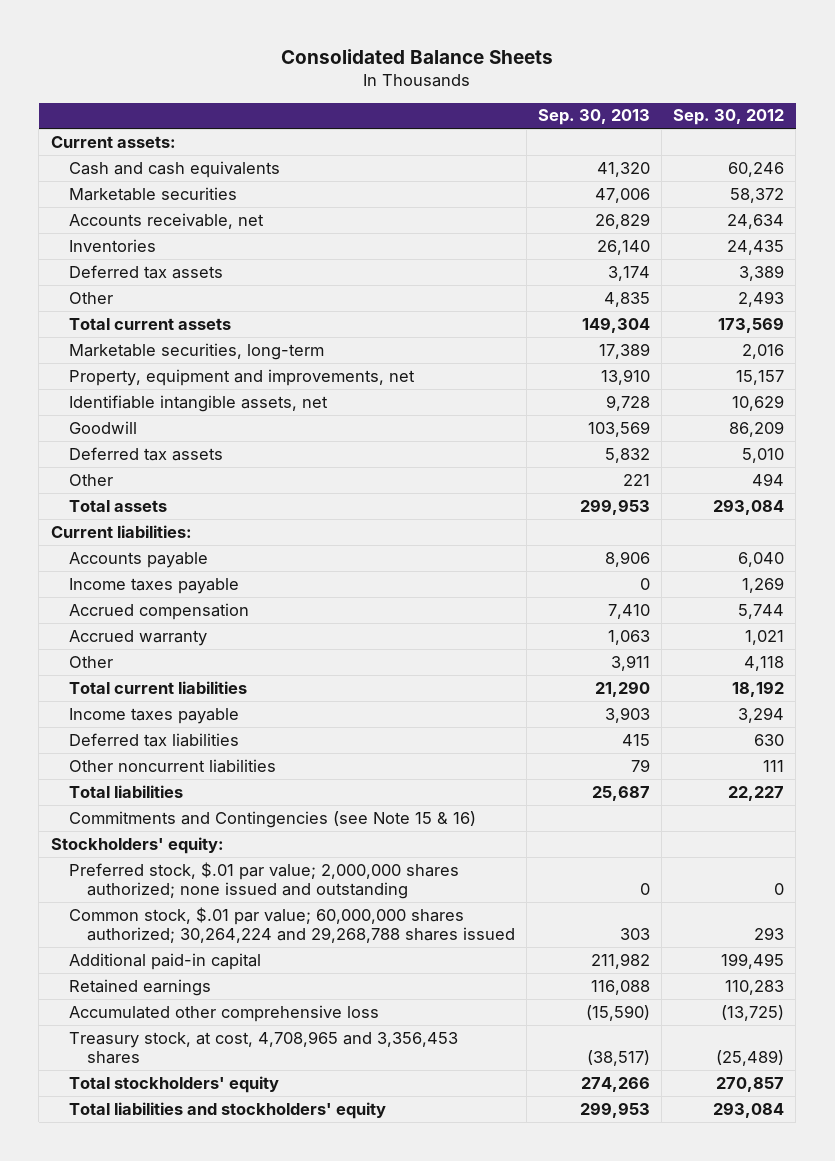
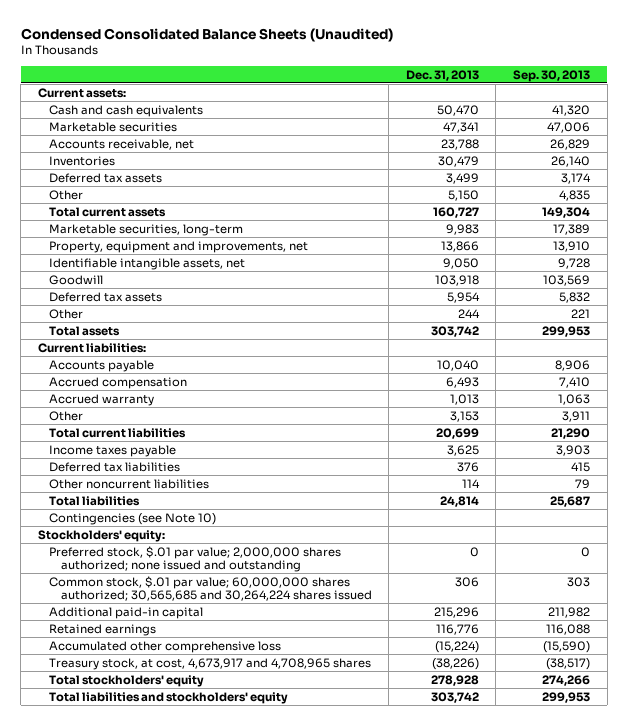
- Consolidated Balance Sheets
+ Condensed Consolidated Balance Sheets (Unaudited)
- | Sep. 30, 2013 | Sep. 30, 2012
+ | Dec. 31, 2013 | Sep. 30, 2013
- Income taxes payable | 0 | 1,269
- Commitments and Contingencies (see Note 15 & 16)
+ Contingencies (see Note 10)
- Common stock, $.01 par value; 60,000,000 shares authorized; 30,264,224 and 29,268,788 shares issued | 303 | 293
+ Common stock, $.01 par value; 60,000,000 shares authorized; 30,565,685 and 30,264,224 shares issued | 306 | 303
- Treasury stock, at cost, 4,708,965 and 3,356,453 shares | (38,517) | (25,489)
+ Treasury stock, at cost, 4,673,917 and 4,708,965 shares | (38,226) | (38,517)

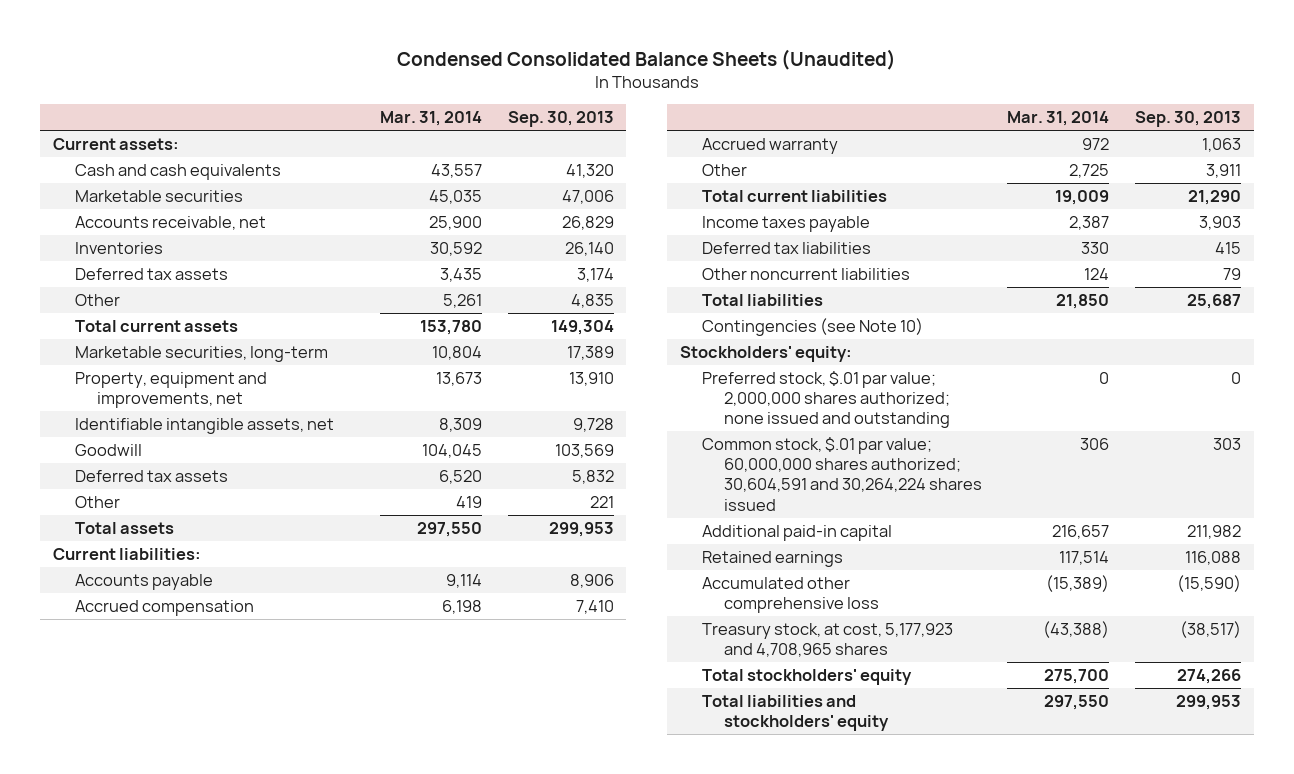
- | Dec. 31, 2013 | Sep. 30, 2013
+ | Mar. 31, 2014 | Sep. 30, 2013
- Common stock, $.01 par value; 60,000,000 shares authorized; 30,565,685 and 30,264,224 shares issued | 306 | 303
+ Common stock, $.01 par value; 60,000,000 shares authorized; 30,604,591 and 30,264,224 shares issued | 306 | 303
- Treasury stock, at cost, 4,673,917 and 4,708,965 shares | (38,226) | (38,517)
+ Treasury stock, at cost, 5,177,923 and 4,708,965 shares | (43,388) | (38,517)

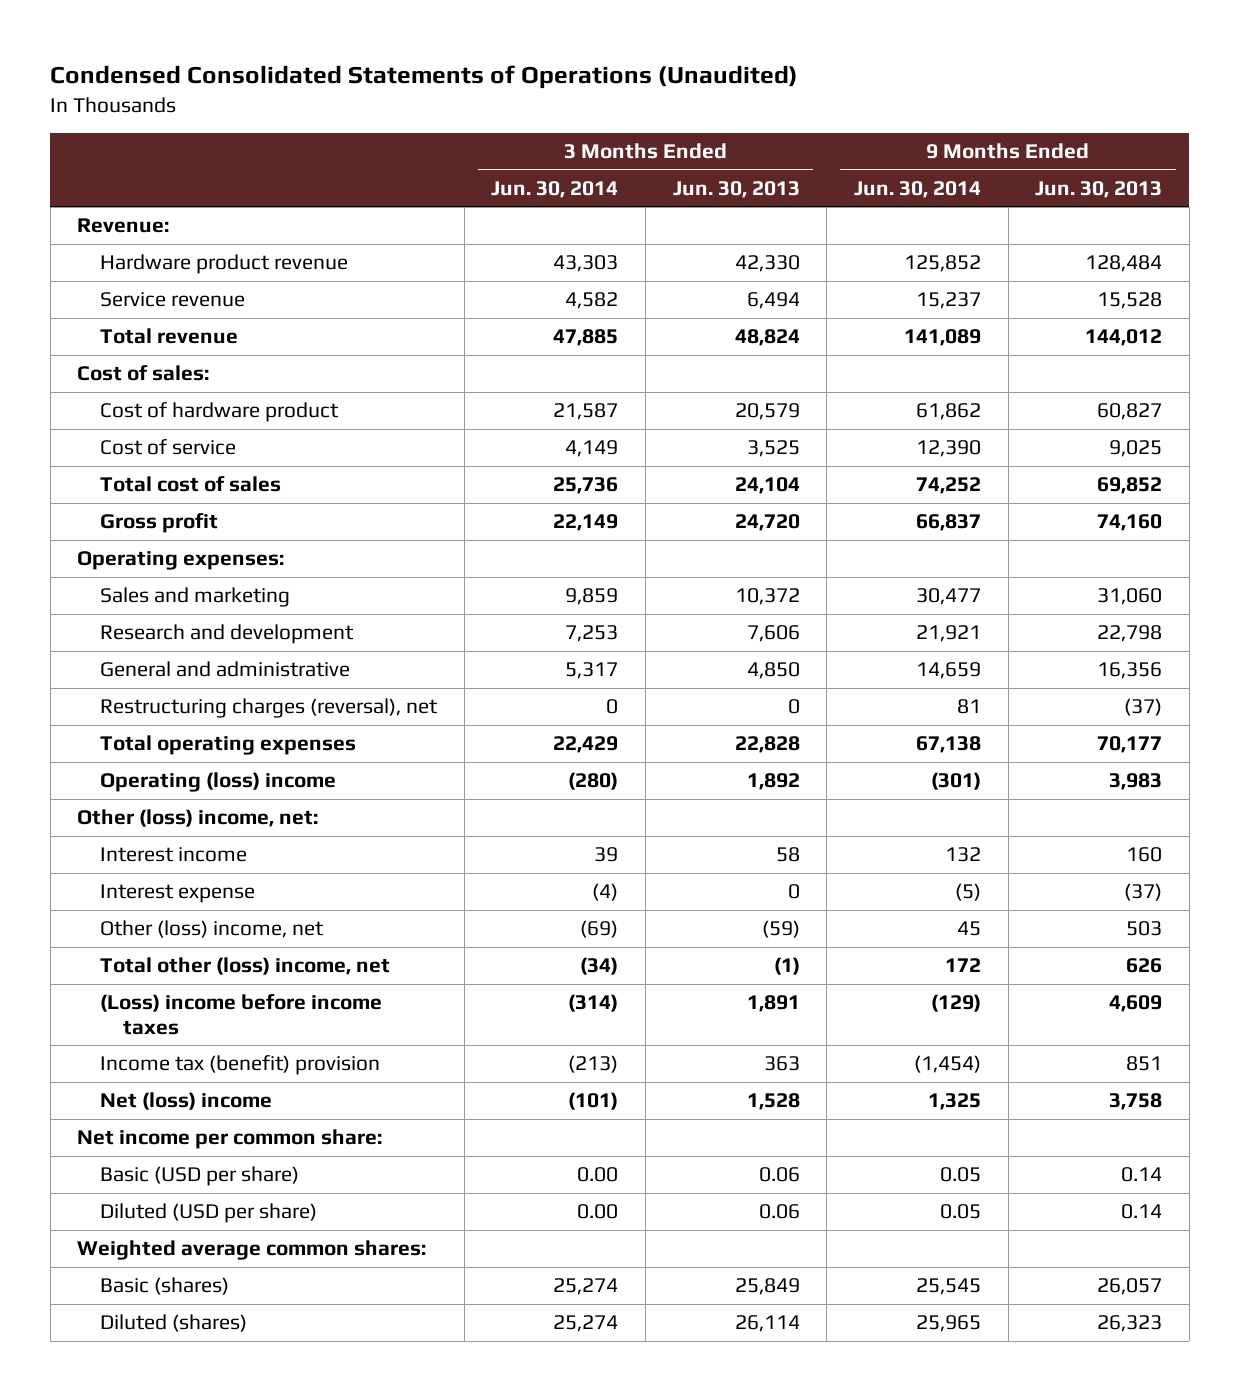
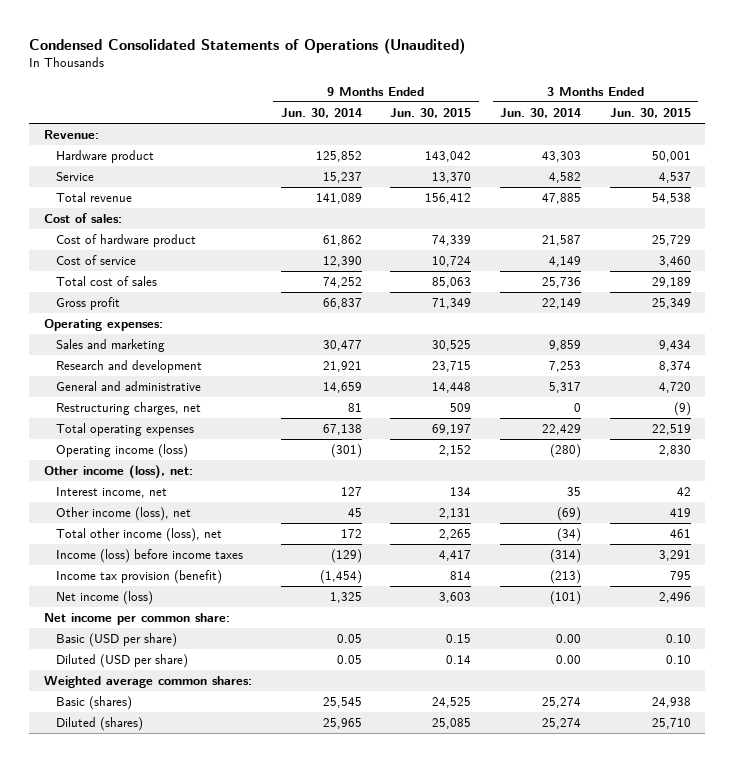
- | 3 Months Ended Jun. 30, 2014 | 3 Months Ended Jun. 30, 2013 | 9 Months Ended Jun. 30, 2014 | 9 Months Ended Jun. 30, 2013
+ | 9 Months Ended Jun. 30, 2014 | 9 Months Ended Jun. 30, 2015 | 3 Months Ended Jun. 30, 2014 | 3 Months Ended Jun. 30, 2015
- Hardware product revenue | 43,303 | 42,330 | 125,852 | 128,484
- Service revenue | 4,582 | 6,494 | 15,237 | 15,528
+ Hardware product | 125,852 | 143,042 | 43,303 | 50,001
+ Service | 15,237 | 13,370 | 4,582 | 4,537
- Restructuring charges (reversal), net | 0 | 0 | 81 | (37)
+ Restructuring charges, net | 81 | 509 | 0 | (9)
- Operating (loss) income | (280) | 1,892 | (301) | 3,983
- Other (loss) income, net:
- Interest income | 39 | 58 | 132 | 160
- Interest expense | (4) | 0 | (5) | (37)
- Other (loss) income, net | (69) | (59) | 45 | 503
- Total other (loss) income, net | (34) | (1) | 172 | 626
- (Loss) income before income taxes | (314) | 1,891 | (129) | 4,609
- Income tax (benefit) provision | (213) | 363 | (1,454) | 851
- Net (loss) income | (101) | 1,528 | 1,325 | 3,758
+ Operating income (loss) | (301) | 2,152 | (280) | 2,830
+ Other income (loss), net:
+ Interest income, net | 127 | 134 | 35 | 42
+ Other income (loss), net | 45 | 2,131 | (69) | 419
+ Total other income (loss), net | 172 | 2,265 | (34) | 461
+ Income (loss) before income taxes | (129) | 4,417 | (314) | 3,291
+ Income tax provision (benefit) | (1,454) | 814 | (213) | 795
+ Net income (loss) | 1,325 | 3,603 | (101) | 2,496

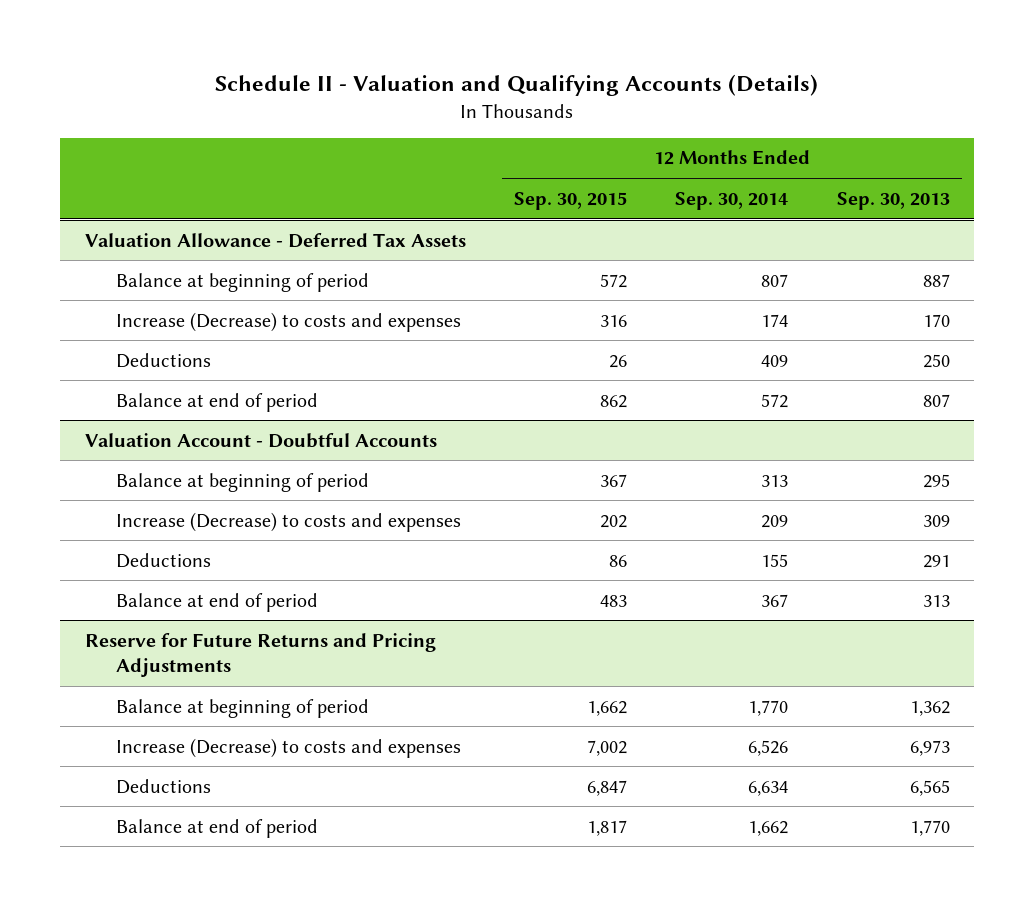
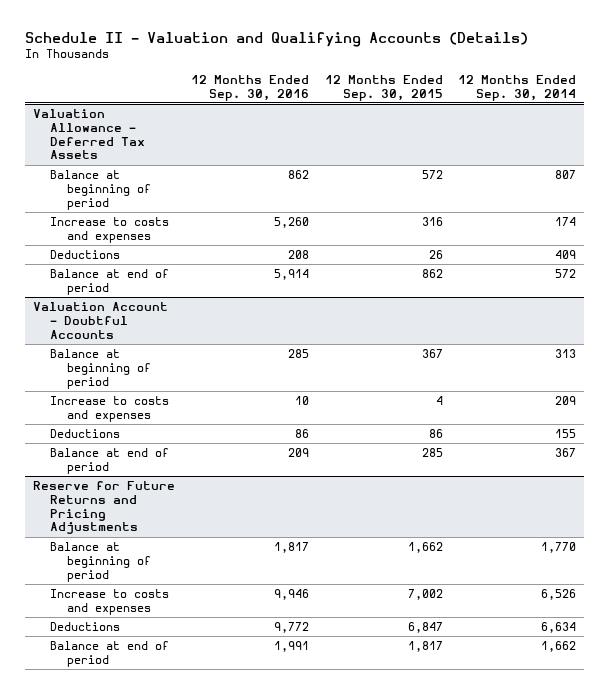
- | 12 Months Ended Sep. 30, 2015 | 12 Months Ended Sep. 30, 2014 | 12 Months Ended Sep. 30, 2013
+ | 12 Months Ended Sep. 30, 2016 | 12 Months Ended Sep. 30, 2015 | 12 Months Ended Sep. 30, 2014
@ Valuation Allowance - Deferred Tax Assets
- Increase (Decrease) to costs and expenses | 316 | 174 | 170
+ Increase to costs and expenses | 5,260 | 316 | 174
@ Valuation Account - Doubtful Accounts
- Increase (Decrease) to costs and expenses | 202 | 209 | 309
+ Increase to costs and expenses | 10 | 4 | 209
- Balance at end of period | 483 | 367 | 313
+ Balance at end of period | 209 | 285 | 367
@ Reserve for Future Returns and Pricing Adjustments
- Increase (Decrease) to costs and expenses | 7,002 | 6,526 | 6,973
+ Increase to costs and expenses | 9,946 | 7,002 | 6,526

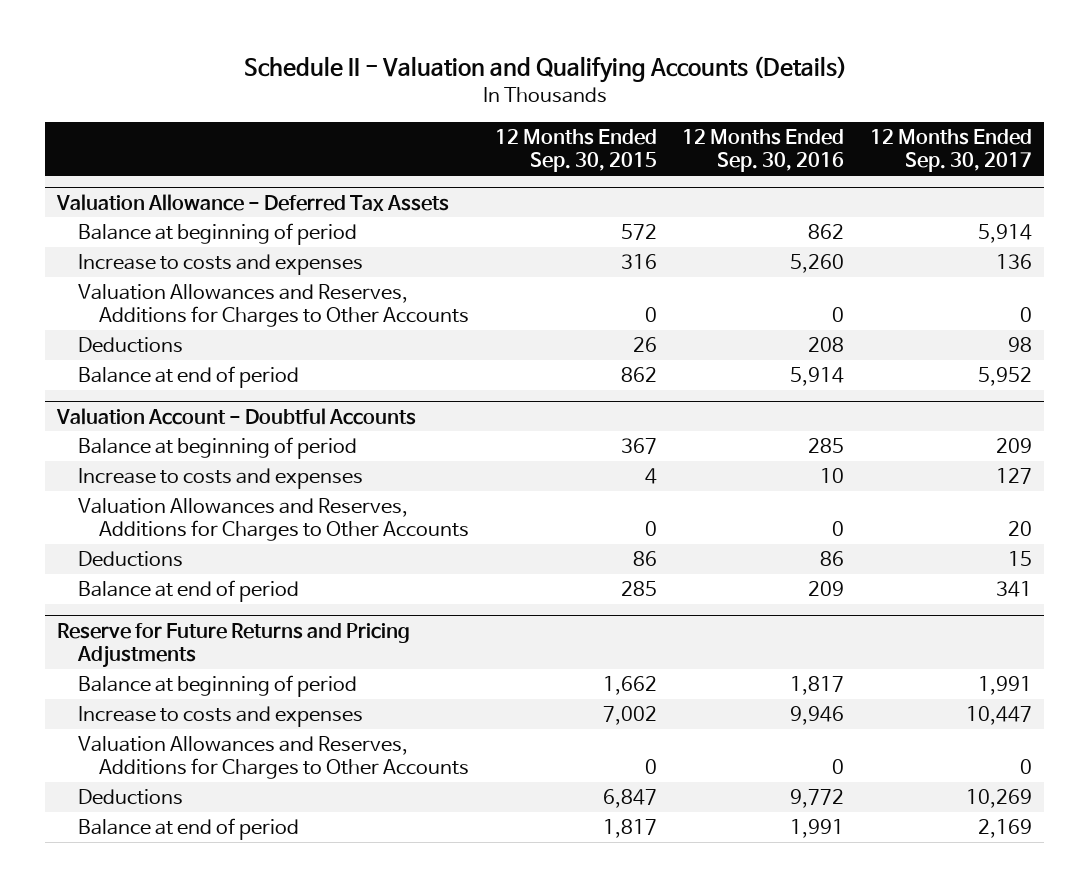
- | 12 Months Ended Sep. 30, 2016 | 12 Months Ended Sep. 30, 2015 | 12 Months Ended Sep. 30, 2014
+ | 12 Months Ended Sep. 30, 2015 | 12 Months Ended Sep. 30, 2016 | 12 Months Ended Sep. 30, 2017
@ Valuation Allowance - Deferred Tax Assets
+ Valuation Allowances and Reserves, Additions for Charges to Other Accounts | 0 | 0 | 0
@ Valuation Account - Doubtful Accounts
+ Valuation Allowances and Reserves, Additions for Charges to Other Accounts | 0 | 0 | 20
@ Reserve for Future Returns and Pricing Adjustments
+ Valuation Allowances and Reserves, Additions for Charges to Other Accounts | 0 | 0 | 0

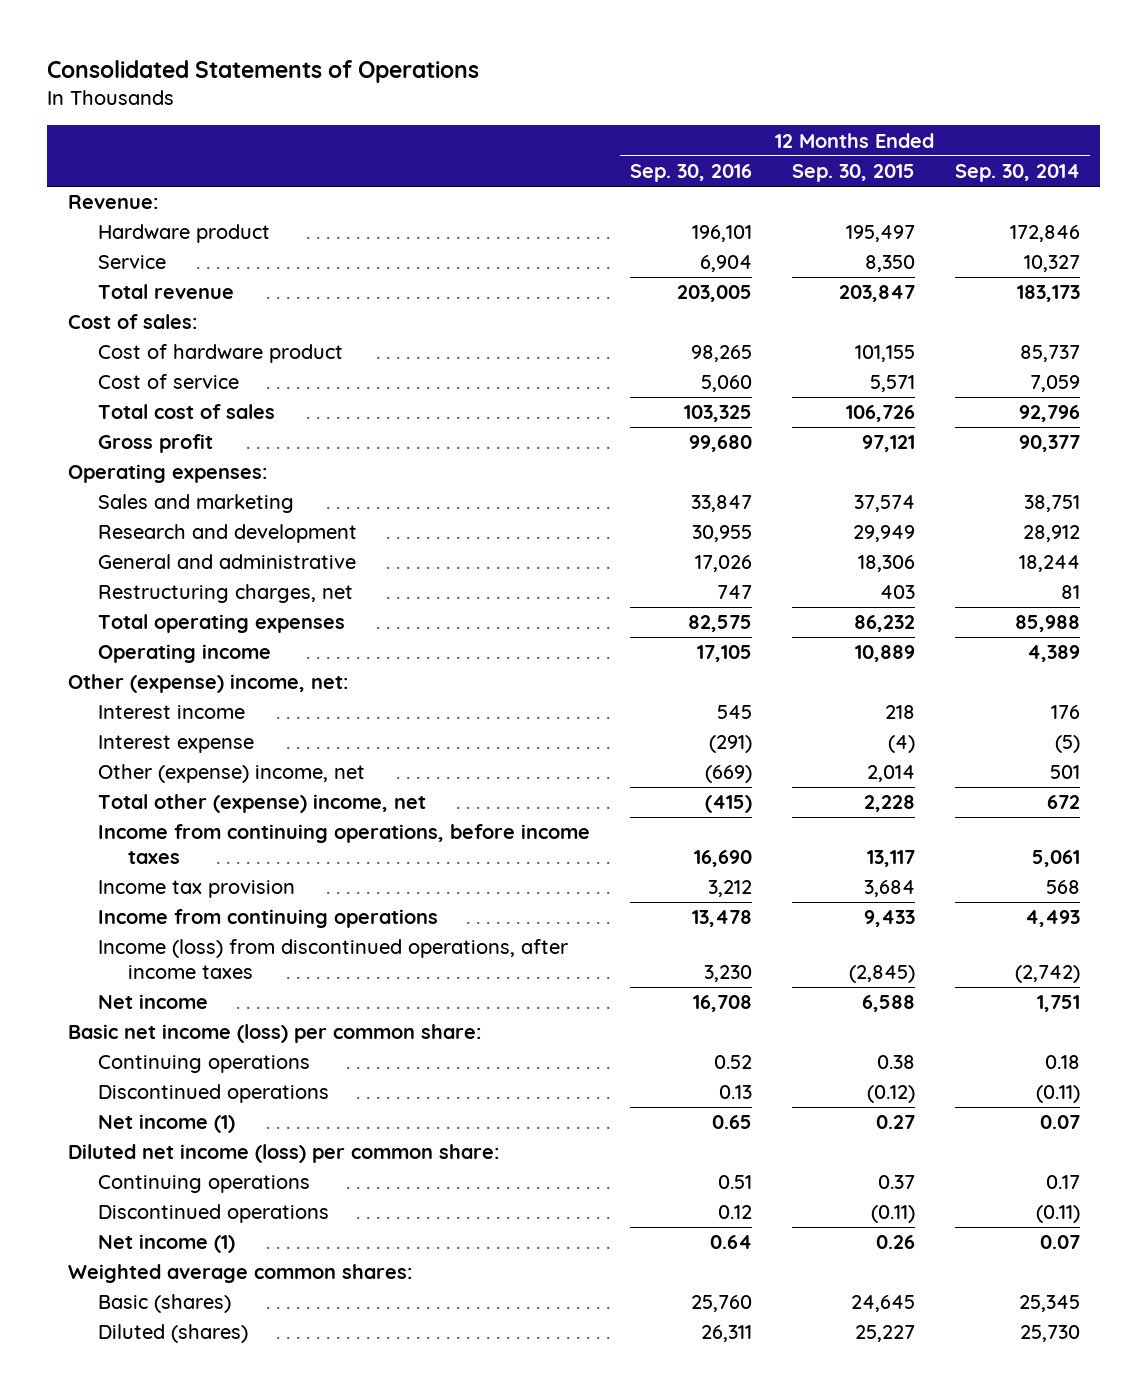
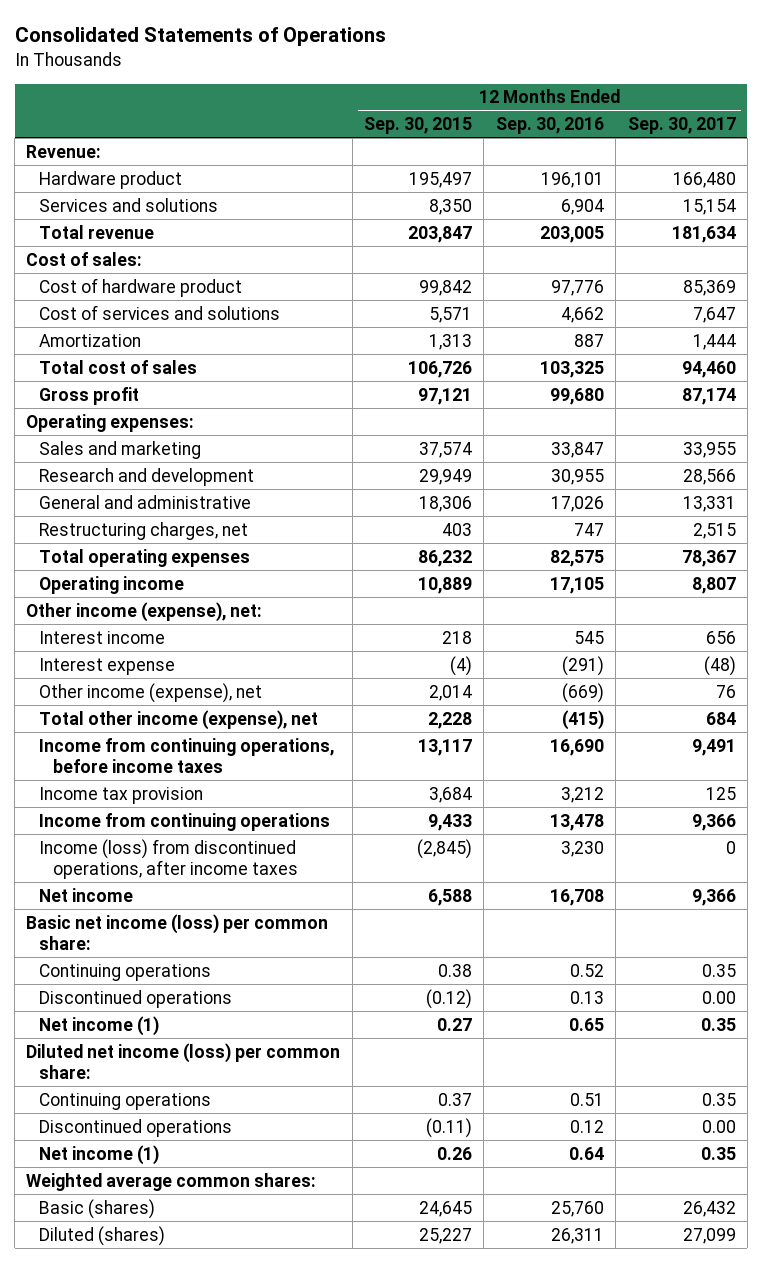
- | 12 Months Ended Sep. 30, 2016 | 12 Months Ended Sep. 30, 2015 | 12 Months Ended Sep. 30, 2014
+ | 12 Months Ended Sep. 30, 2015 | 12 Months Ended Sep. 30, 2016 | 12 Months Ended Sep. 30, 2017
- Service | 6,904 | 8,350 | 10,327
+ Services and solutions | 8,350 | 6,904 | 15,154
- Cost of hardware product | 98,265 | 101,155 | 85,737
- Cost of service | 5,060 | 5,571 | 7,059
+ Cost of hardware product | 99,842 | 97,776 | 85,369
+ Cost of services and solutions | 5,571 | 4,662 | 7,647
+ Amortization | 1,313 | 887 | 1,444
- Other (expense) income, net:
+ Other income (expense), net:
- Other (expense) income, net | (669) | 2,014 | 501
- Total other (expense) income, net | (415) | 2,228 | 672
+ Other income (expense), net | 2,014 | (669) | 76
+ Total other income (expense), net | 2,228 | (415) | 684

